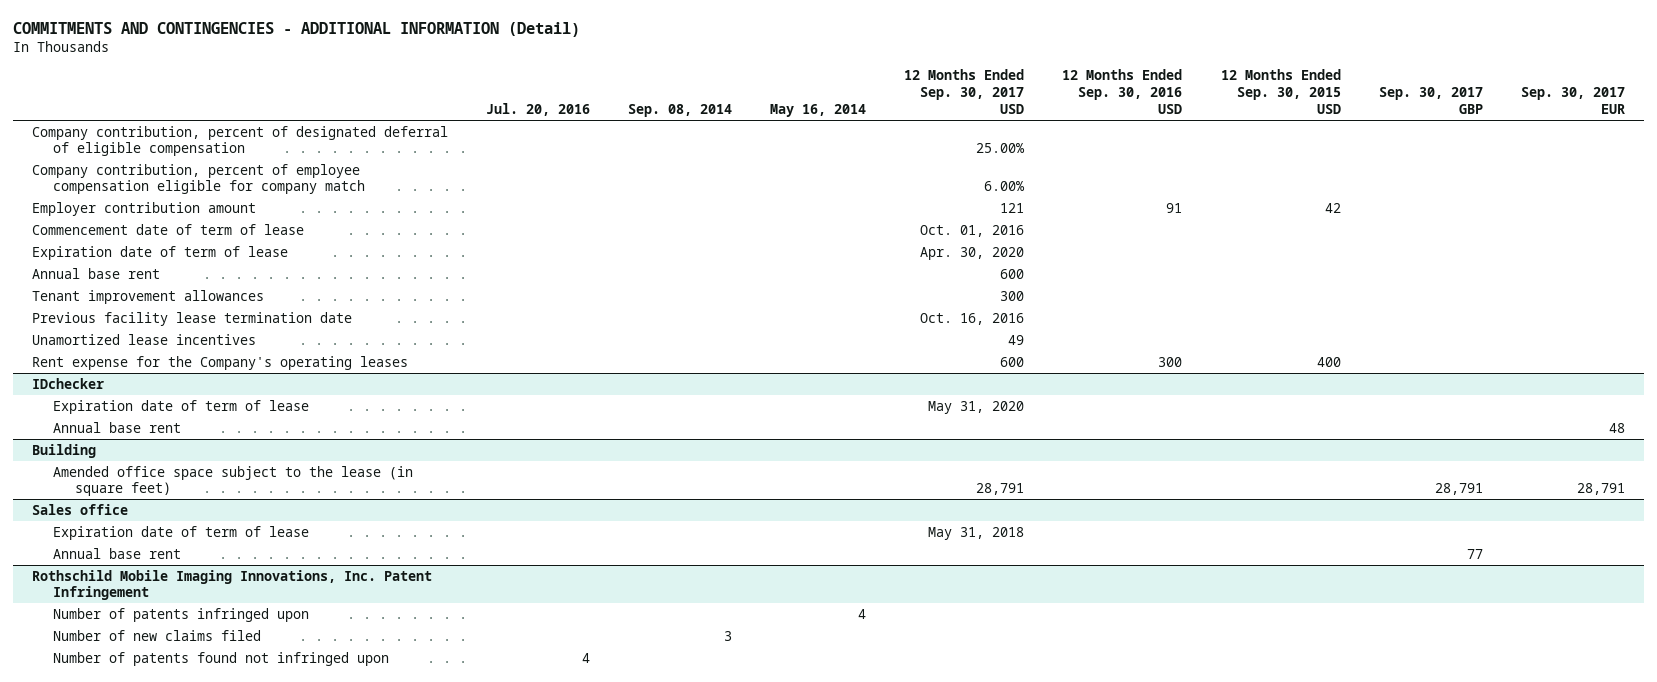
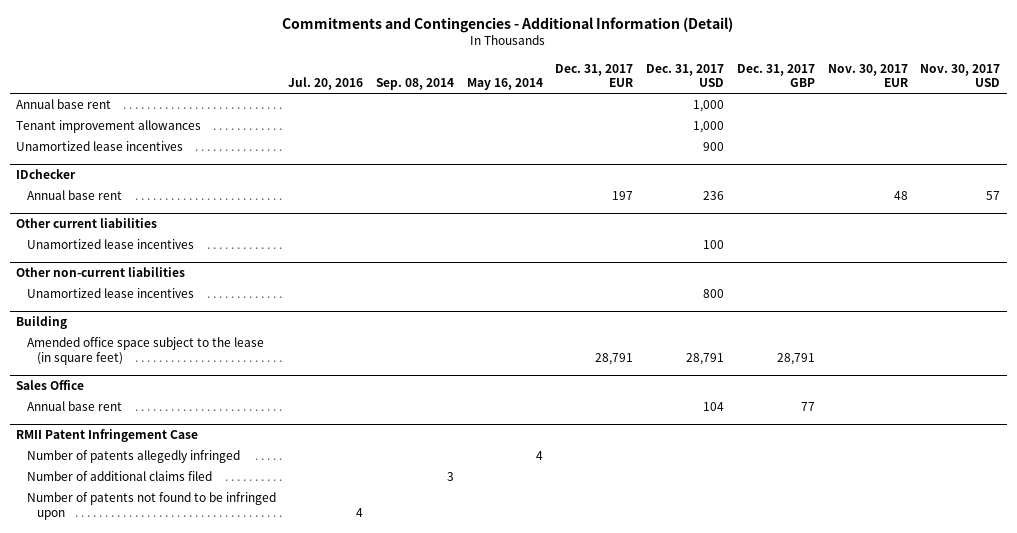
- COMMITMENTS AND CONTINGENCIES - ADDITIONAL INFORMATION (Detail)
+ Commitments and Contingencies - Additional Information (Detail)
- | Jul. 20, 2016 | Sep. 08, 2014 | May 16, 2014 | 12 Months Ended Sep. 30, 2017 USD | 12 Months Ended Sep. 30, 2016 USD | 12 Months Ended Sep. 30, 2015 USD | Sep. 30, 2017 GBP | Sep. 30, 2017 EUR
+ | Jul. 20, 2016 | Sep. 08, 2014 | May 16, 2014 | Dec. 31, 2017 EUR | Dec. 31, 2017 USD | Dec. 31, 2017 GBP | Nov. 30, 2017 EUR | Nov. 30, 2017 USD
- Company contribution, percent of designated deferral of eligible compensation | | | | 25.00% | | | |
- Company contribution, percent of employee compensation eligible for company match | | | | 6.00% | | | |
- Employer contribution amount | | | | 121 | 91 | 42 | |
- Commencement date of term of lease | | | | Oct. 01, 2016 | | | |
- Expiration date of term of lease | | | | Apr. 30, 2020 | | | |
- Previous facility lease termination date | | | | Oct. 16, 2016 | | | |
- Rent expense for the Company's operating leases | | | | 600 | 300 | 400 | |
@ IDchecker
- Expiration date of term of lease | | | | May 31, 2020 | | | |
+ Other current liabilities
+ Unamortized lease incentives | | | | | 100 | | |
+ Other non-current liabilities
+ Unamortized lease incentives | | | | | 800 | | |
- Sales office
- Expiration date of term of lease | | | | May 31, 2018 | | | |
+ Sales Office
- Rothschild Mobile Imaging Innovations, Inc. Patent Infringement
- Number of patents infringed upon | | | 4 | | | | |
- Number of new claims filed | | 3 | | | | | |
- Number of patents found not infringed upon | 4 | | | | | | |
+ RMII Patent Infringement Case
+ Number of patents allegedly infringed | | | 4 | | | | |
+ Number of additional claims filed | | 3 | | | | | |
+ Number of patents not found to be infringed upon | 4 | | | | | | |

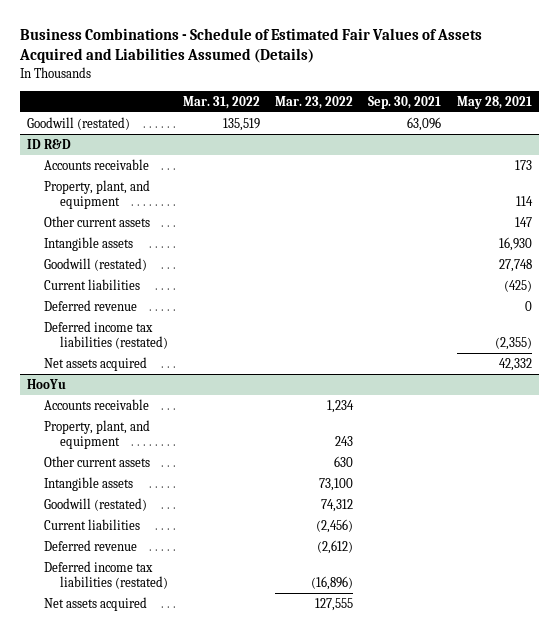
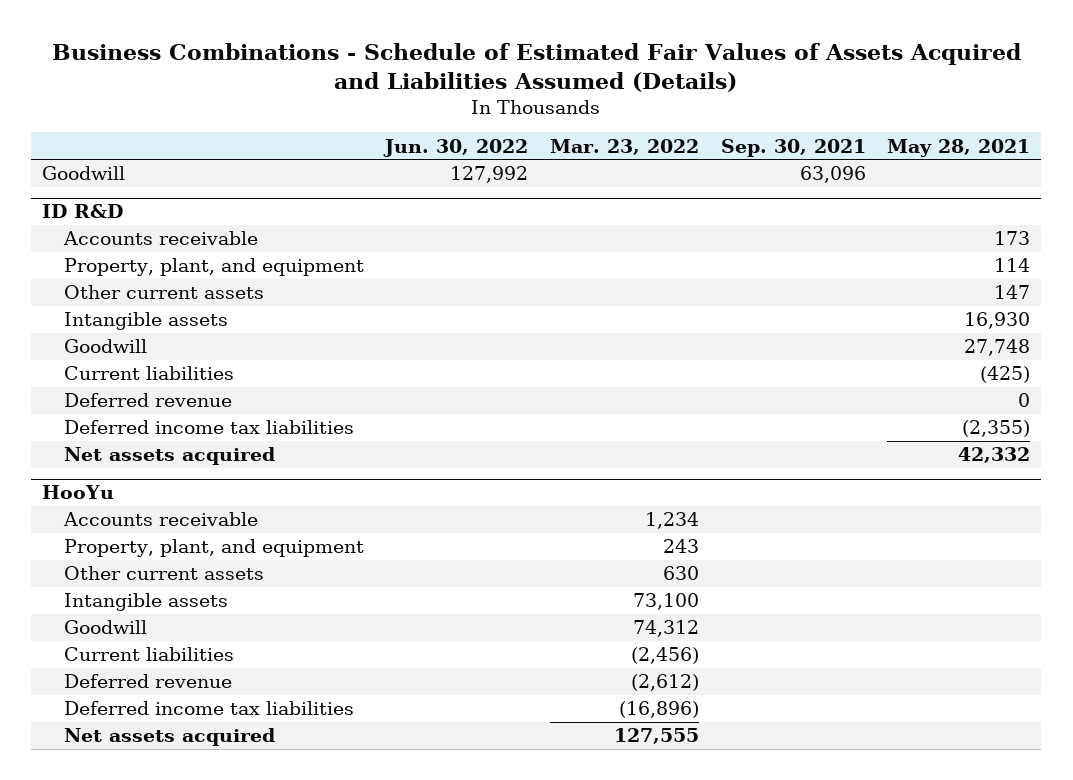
- | Mar. 31, 2022 | Mar. 23, 2022 | Sep. 30, 2021 | May 28, 2021
+ | Jun. 30, 2022 | Mar. 23, 2022 | Sep. 30, 2021 | May 28, 2021
- Goodwill (restated) | 135,519 | | 63,096 |
+ Goodwill | 127,992 | | 63,096 |
@ ID R&D
- Goodwill (restated) | | | | 27,748
+ Goodwill | | | | 27,748
- Deferred income tax liabilities (restated) | | | | (2,355)
+ Deferred income tax liabilities | | | | (2,355)
@ HooYu
- Goodwill (restated) | | 74,312 | |
+ Goodwill | | 74,312 | |
- Deferred income tax liabilities (restated) | | (16,896) | |
+ Deferred income tax liabilities | | (16,896) | |

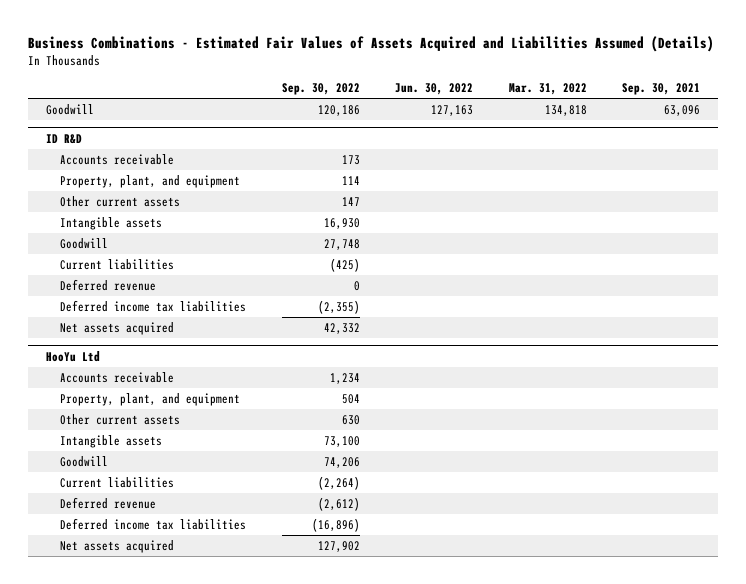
- Business Combinations - Schedule of Estimated Fair Values of Assets Acquired and Liabilities Assumed (Details)
+ Business Combinations - Estimated Fair Values of Assets Acquired and Liabilities Assumed (Details)
- | Jun. 30, 2022 | Mar. 23, 2022 | Sep. 30, 2021 | May 28, 2021
+ | Sep. 30, 2022 | Jun. 30, 2022 | Mar. 31, 2022 | Sep. 30, 2021
- Goodwill | 127,992 | | 63,096 |
+ Goodwill | 120,186 | 127,163 | 134,818 | 63,096
- HooYu
+ HooYu Ltd

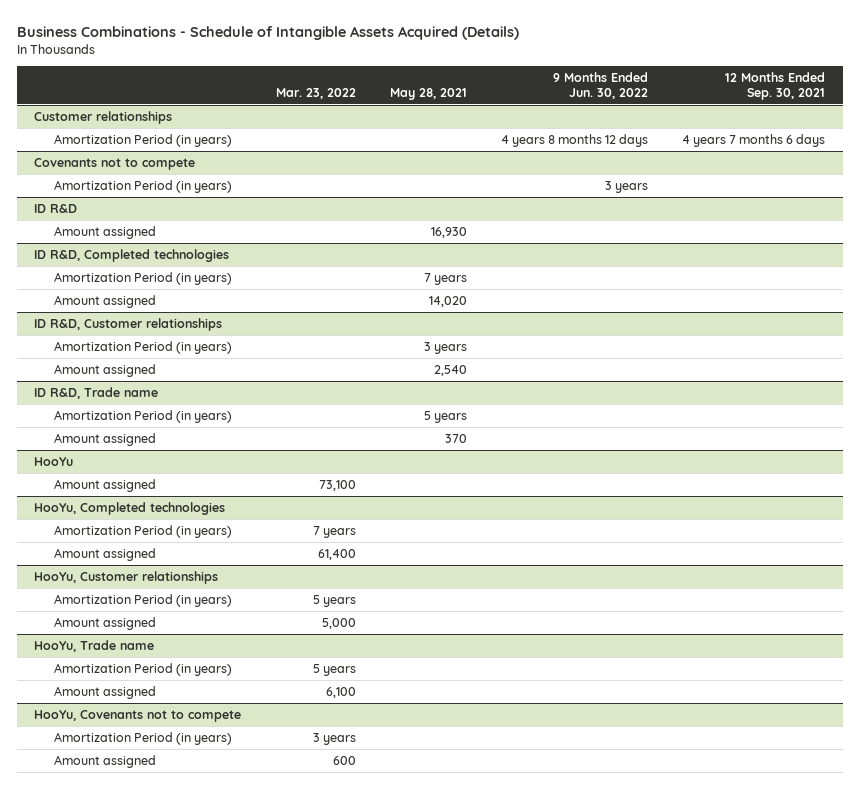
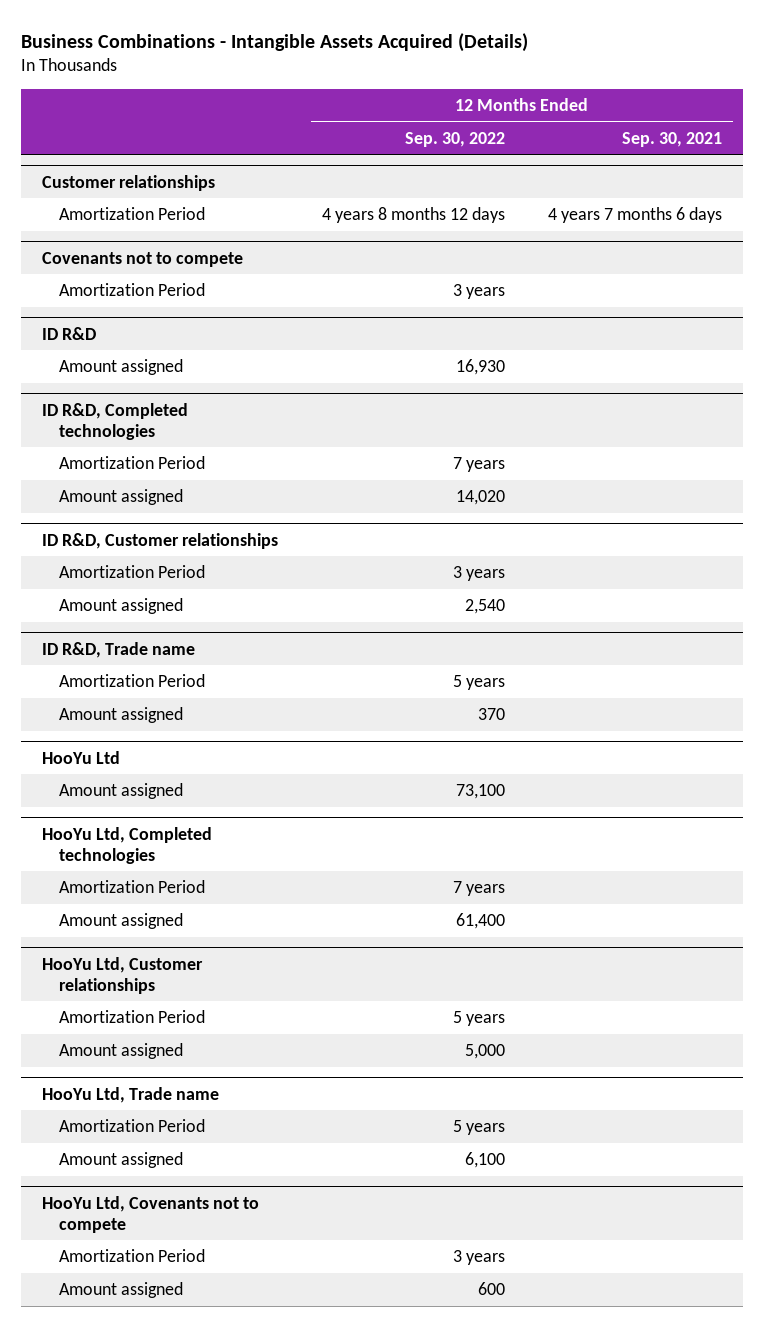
- Business Combinations - Schedule of Intangible Assets Acquired (Details)
+ Business Combinations - Intangible Assets Acquired (Details)
- | Mar. 23, 2022 | May 28, 2021 | 9 Months Ended Jun. 30, 2022 | 12 Months Ended Sep. 30, 2021
+ | 12 Months Ended Sep. 30, 2022 | 12 Months Ended Sep. 30, 2021
@ Customer relationships
- Amortization Period (in years) | | | 4 years 8 months 12 days | 4 years 7 months 6 days
+ Amortization Period | 4 years 8 months 12 days | 4 years 7 months 6 days
@ Covenants not to compete
- Amortization Period (in years) | | | 3 years |
+ Amortization Period | 3 years |
@ ID R&D, Completed technologies
- Amortization Period (in years) | | 7 years | |
+ Amortization Period | 7 years |
@ ID R&D, Customer relationships
- Amortization Period (in years) | | 3 years | |
+ Amortization Period | 3 years |
@ ID R&D, Trade name
- Amortization Period (in years) | | 5 years | |
+ Amortization Period | 5 years |
- HooYu
+ HooYu Ltd
- HooYu, Completed technologies
- Amortization Period (in years) | 7 years | | |
+ HooYu Ltd, Completed technologies
+ Amortization Period | 7 years |
- HooYu, Customer relationships
- Amortization Period (in years) | 5 years | | |
+ HooYu Ltd, Customer relationships
+ Amortization Period | 5 years |
- HooYu, Trade name
- Amortization Period (in years) | 5 years | | |
+ HooYu Ltd, Trade name
+ Amortization Period | 5 years |
- HooYu, Covenants not to compete
- Amortization Period (in years) | 3 years | | |
+ HooYu Ltd, Covenants not to compete
+ Amortization Period | 3 years |

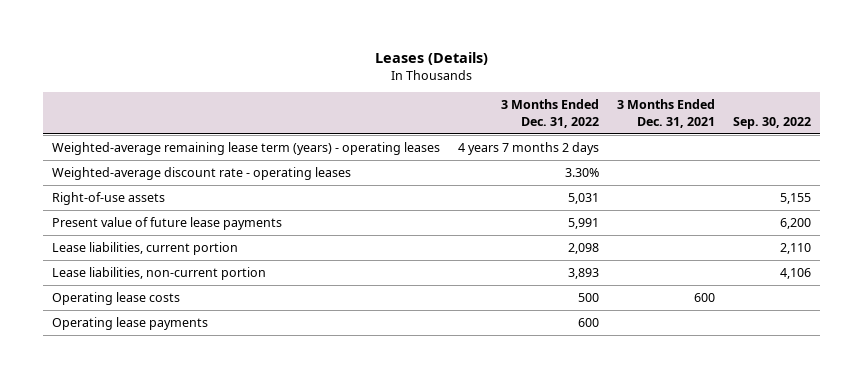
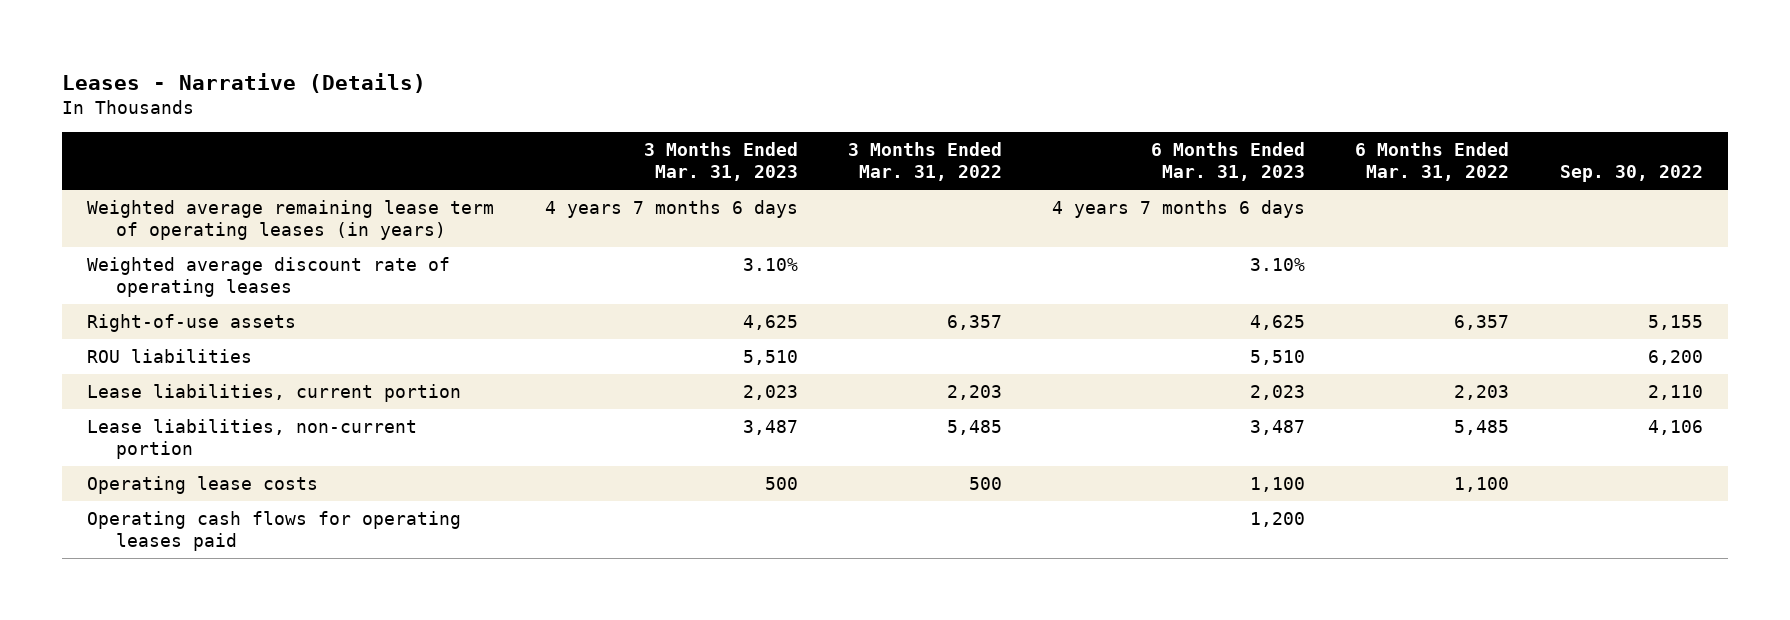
- Leases (Details)
+ Leases - Narrative (Details)
- | 3 Months Ended Dec. 31, 2022 | 3 Months Ended Dec. 31, 2021 | Sep. 30, 2022
+ | 3 Months Ended Mar. 31, 2023 | 3 Months Ended Mar. 31, 2022 | 6 Months Ended Mar. 31, 2023 | 6 Months Ended Mar. 31, 2022 | Sep. 30, 2022
- Weighted-average remaining lease term (years) - operating leases | 4 years 7 months 2 days | |
- Weighted-average discount rate - operating leases | 3.30% | |
+ Weighted average remaining lease term of operating leases (in years) | 4 years 7 months 6 days | | 4 years 7 months 6 days | |
+ Weighted average discount rate of operating leases | 3.10% | | 3.10% | |
- Present value of future lease payments | 5,991 | | 6,200
+ ROU liabilities | 5,510 | | 5,510 | | 6,200
- Operating lease payments | 600 | |
+ Operating cash flows for operating leases paid | | | 1,200 | |

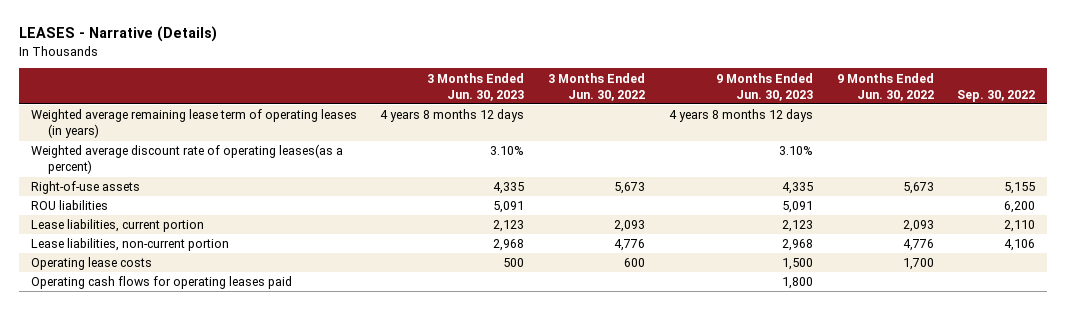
- Leases - Narrative (Details)
+ LEASES - Narrative (Details)
- | 3 Months Ended Mar. 31, 2023 | 3 Months Ended Mar. 31, 2022 | 6 Months Ended Mar. 31, 2023 | 6 Months Ended Mar. 31, 2022 | Sep. 30, 2022
+ | 3 Months Ended Jun. 30, 2023 | 3 Months Ended Jun. 30, 2022 | 9 Months Ended Jun. 30, 2023 | 9 Months Ended Jun. 30, 2022 | Sep. 30, 2022
- Weighted average discount rate of operating leases | 3.10% | | 3.10% | |
+ Weighted average discount rate of operating leases(as a percent) | 3.10% | | 3.10% | |

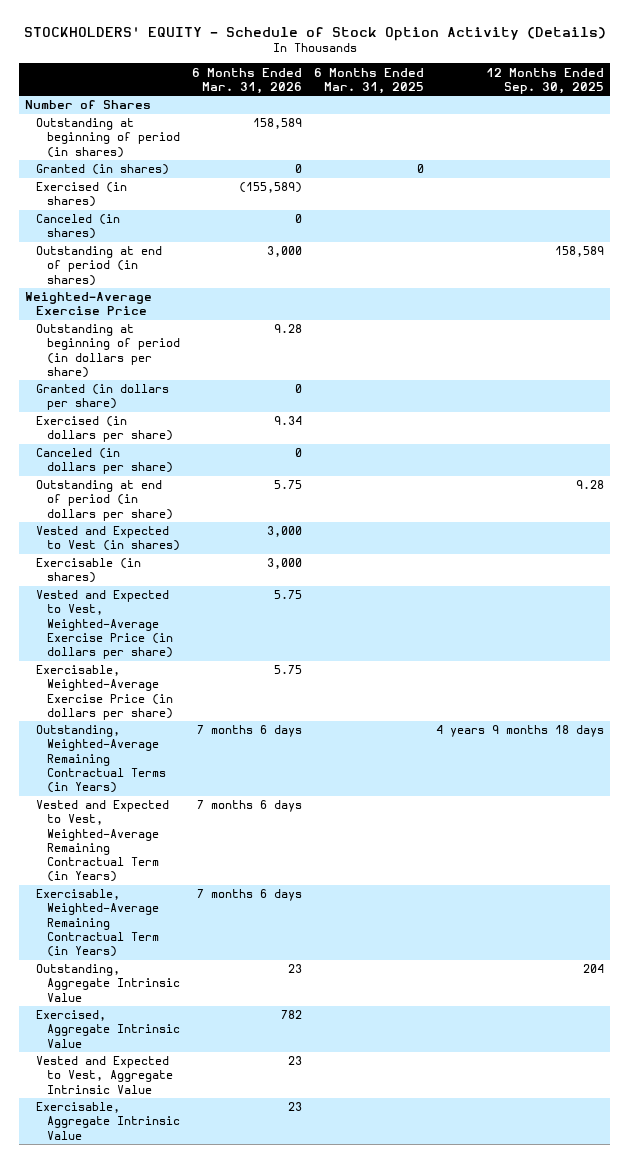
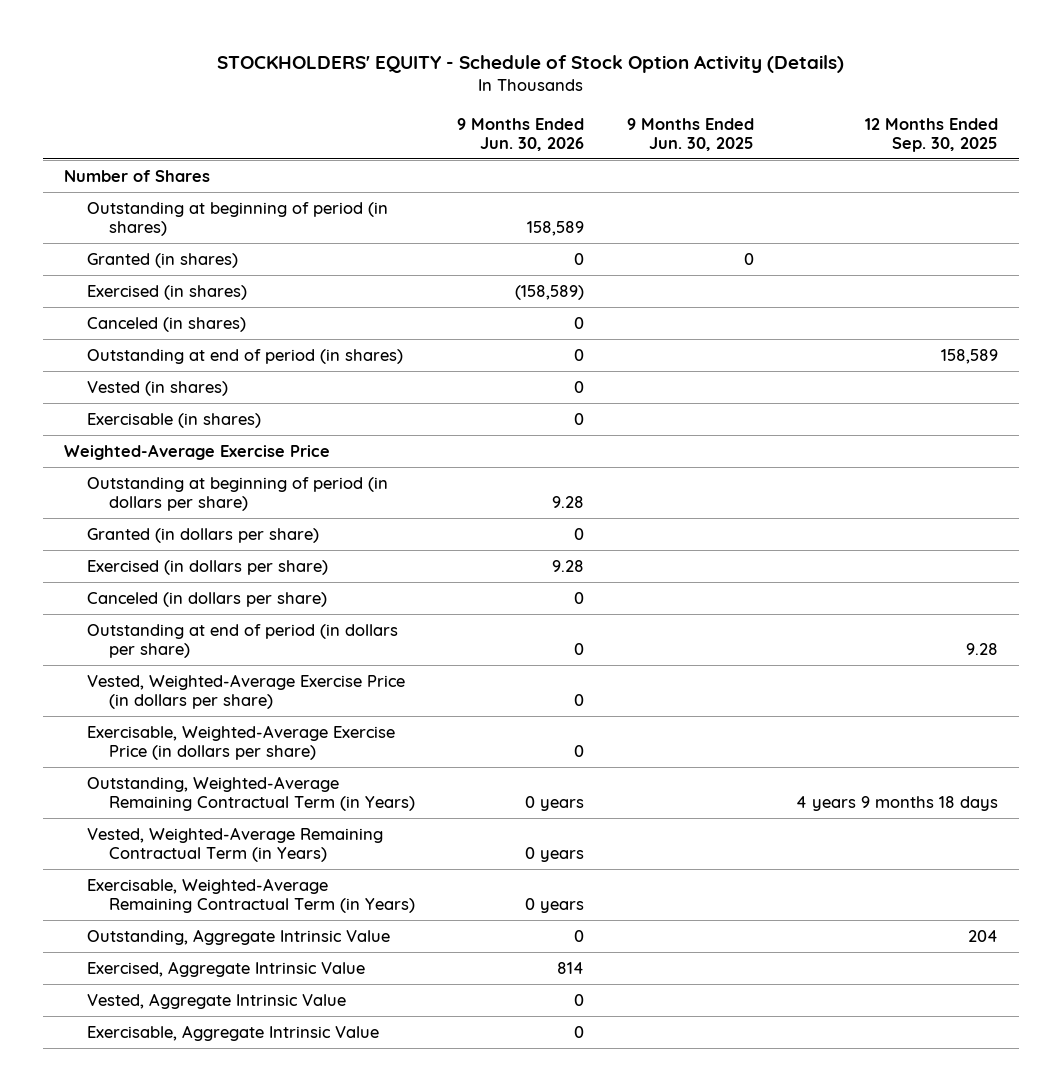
- | 6 Months Ended Mar. 31, 2026 | 6 Months Ended Mar. 31, 2025 | 12 Months Ended Sep. 30, 2025
+ | 9 Months Ended Jun. 30, 2026 | 9 Months Ended Jun. 30, 2025 | 12 Months Ended Sep. 30, 2025
+ Vested (in shares) | 0 | |
moved up: Exercisable (in shares) | 0 | |
- Vested and Expected to Vest (in shares) | 3,000 | |
- Vested and Expected to Vest, Weighted-Average Exercise Price (in dollars per share) | 5.75 | |
+ Vested, Weighted-Average Exercise Price (in dollars per share) | 0 | |
- Outstanding, Weighted-Average Remaining Contractual Terms (in Years) | 7 months 6 days | | 4 years 9 months 18 days
- Vested and Expected to Vest, Weighted-Average Remaining Contractual Term (in Years) | 7 months 6 days | |
+ Outstanding, Weighted-Average Remaining Contractual Term (in Years) | 0 years | | 4 years 9 months 18 days
+ Vested, Weighted-Average Remaining Contractual Term (in Years) | 0 years | |
- Vested and Expected to Vest, Aggregate Intrinsic Value | 23 | |
+ Vested, Aggregate Intrinsic Value | 0 | |

